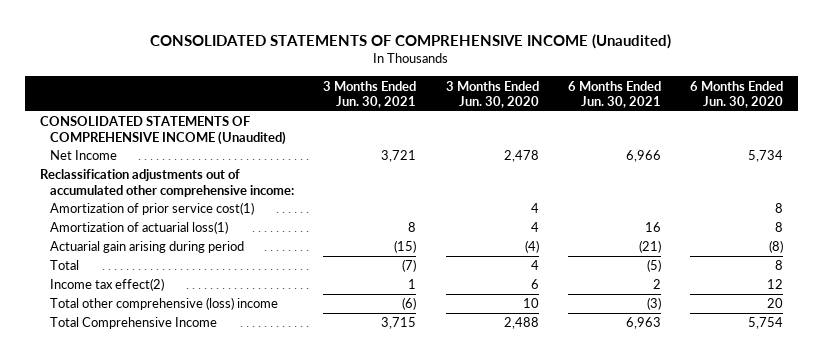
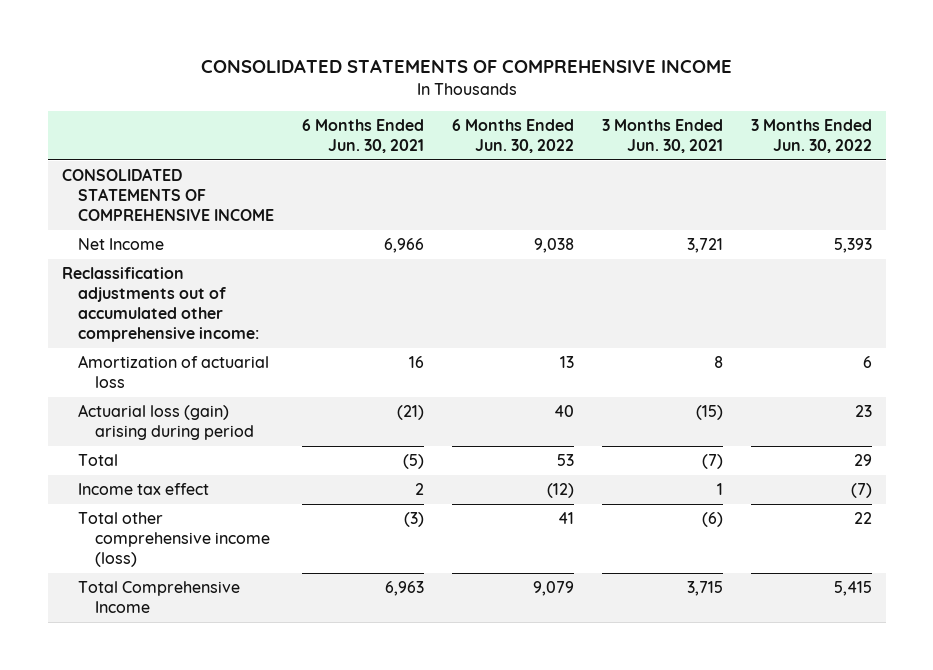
- CONSOLIDATED STATEMENTS OF COMPREHENSIVE INCOME (Unaudited)
+ CONSOLIDATED STATEMENTS OF COMPREHENSIVE INCOME
- | 3 Months Ended Jun. 30, 2021 | 3 Months Ended Jun. 30, 2020 | 6 Months Ended Jun. 30, 2021 | 6 Months Ended Jun. 30, 2020
+ | 6 Months Ended Jun. 30, 2021 | 6 Months Ended Jun. 30, 2022 | 3 Months Ended Jun. 30, 2021 | 3 Months Ended Jun. 30, 2022
- CONSOLIDATED STATEMENTS OF COMPREHENSIVE INCOME (Unaudited)
+ CONSOLIDATED STATEMENTS OF COMPREHENSIVE INCOME
- Amortization of prior service cost(1) | | 4 | | 8
- Amortization of actuarial loss(1) | 8 | 4 | 16 | 8
- Actuarial gain arising during period | (15) | (4) | (21) | (8)
+ Amortization of actuarial loss | 16 | 13 | 8 | 6
+ Actuarial loss (gain) arising during period | (21) | 40 | (15) | 23
- Income tax effect(2) | 1 | 6 | 2 | 12
- Total other comprehensive (loss) income | (6) | 10 | (3) | 20
+ Income tax effect | 2 | (12) | 1 | (7)
+ Total other comprehensive income (loss) | (3) | 41 | (6) | 22

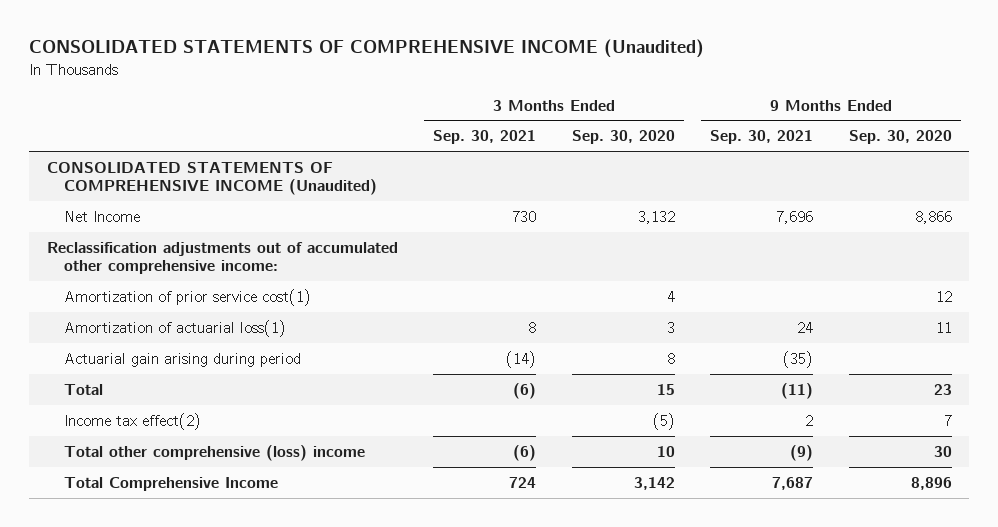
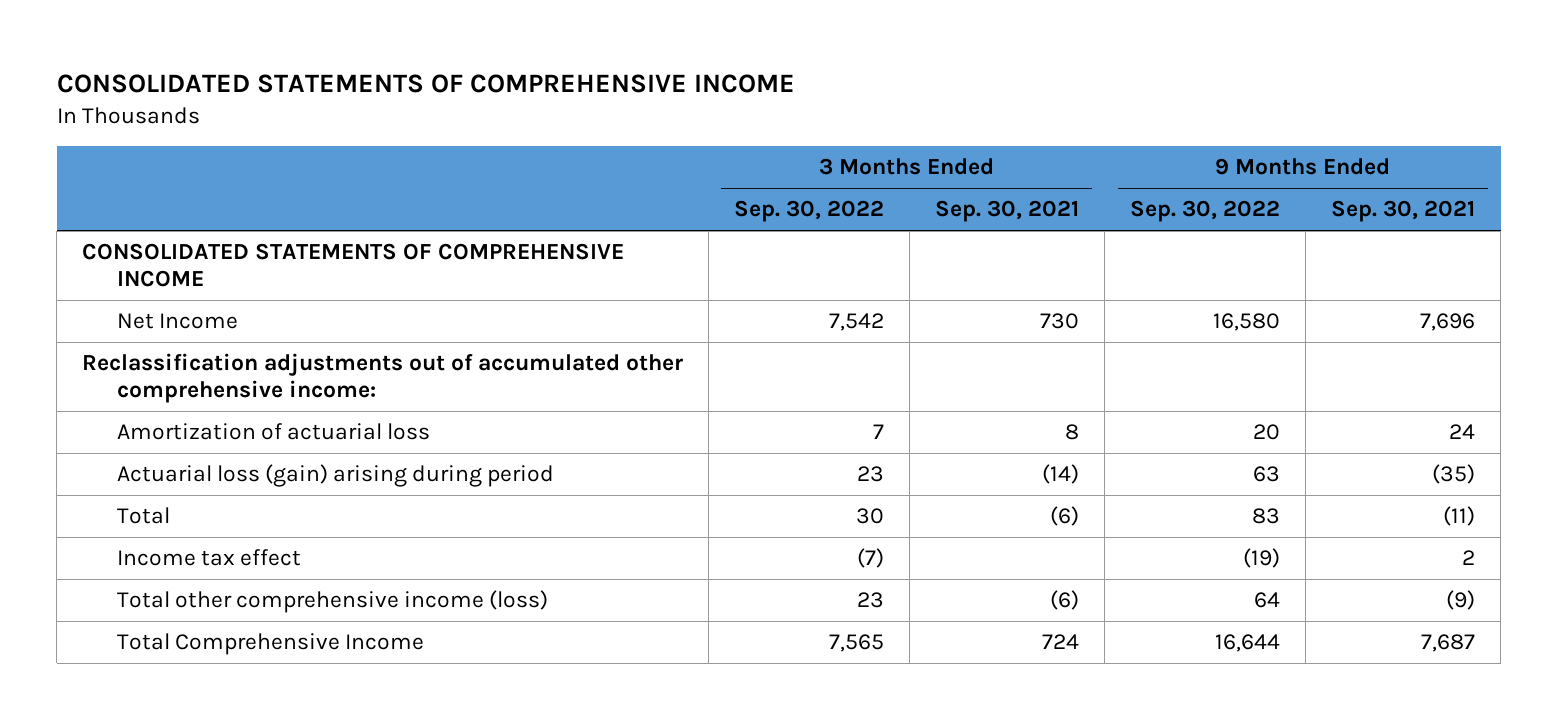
- CONSOLIDATED STATEMENTS OF COMPREHENSIVE INCOME (Unaudited)
+ CONSOLIDATED STATEMENTS OF COMPREHENSIVE INCOME
- | 3 Months Ended Sep. 30, 2021 | 3 Months Ended Sep. 30, 2020 | 9 Months Ended Sep. 30, 2021 | 9 Months Ended Sep. 30, 2020
+ | 3 Months Ended Sep. 30, 2022 | 3 Months Ended Sep. 30, 2021 | 9 Months Ended Sep. 30, 2022 | 9 Months Ended Sep. 30, 2021
- CONSOLIDATED STATEMENTS OF COMPREHENSIVE INCOME (Unaudited)
+ CONSOLIDATED STATEMENTS OF COMPREHENSIVE INCOME
- Amortization of prior service cost(1) | | 4 | | 12
- Amortization of actuarial loss(1) | 8 | 3 | 24 | 11
- Actuarial gain arising during period | (14) | 8 | (35) |
+ Amortization of actuarial loss | 7 | 8 | 20 | 24
+ Actuarial loss (gain) arising during period | 23 | (14) | 63 | (35)
- Income tax effect(2) | | (5) | 2 | 7
- Total other comprehensive (loss) income | (6) | 10 | (9) | 30
+ Income tax effect | (7) | | (19) | 2
+ Total other comprehensive income (loss) | 23 | (6) | 64 | (9)

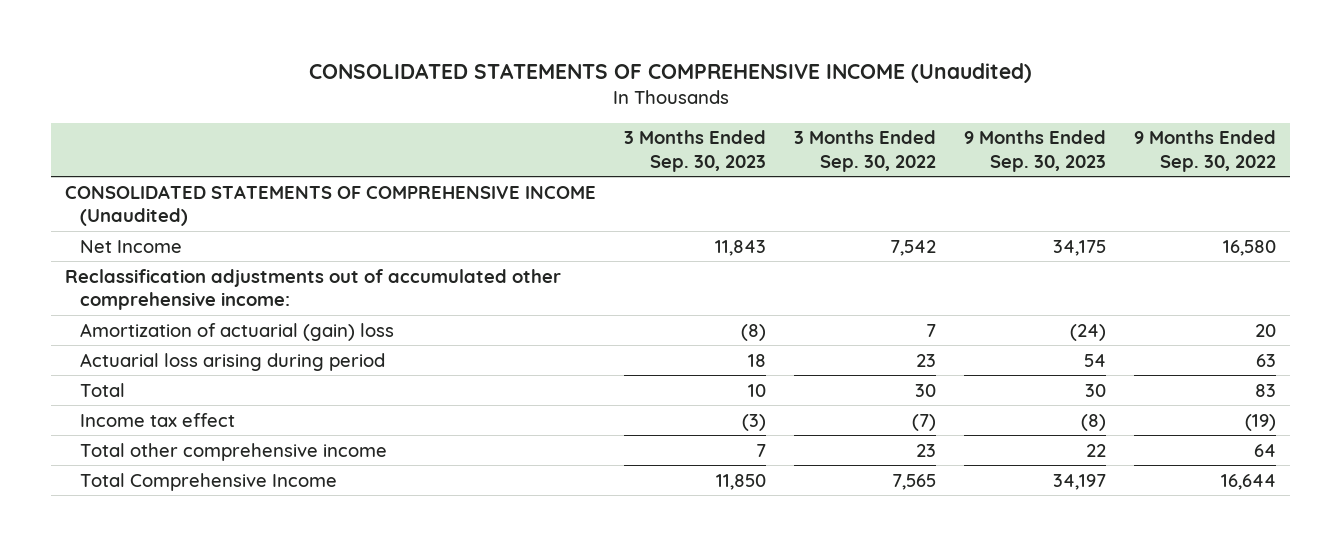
- CONSOLIDATED STATEMENTS OF COMPREHENSIVE INCOME
+ CONSOLIDATED STATEMENTS OF COMPREHENSIVE INCOME (Unaudited)
- | 3 Months Ended Sep. 30, 2022 | 3 Months Ended Sep. 30, 2021 | 9 Months Ended Sep. 30, 2022 | 9 Months Ended Sep. 30, 2021
+ | 3 Months Ended Sep. 30, 2023 | 3 Months Ended Sep. 30, 2022 | 9 Months Ended Sep. 30, 2023 | 9 Months Ended Sep. 30, 2022
- CONSOLIDATED STATEMENTS OF COMPREHENSIVE INCOME
+ CONSOLIDATED STATEMENTS OF COMPREHENSIVE INCOME (Unaudited)
- Amortization of actuarial loss | 7 | 8 | 20 | 24
- Actuarial loss (gain) arising during period | 23 | (14) | 63 | (35)
+ Amortization of actuarial (gain) loss | (8) | 7 | (24) | 20
+ Actuarial loss arising during period | 18 | 23 | 54 | 63
- Total other comprehensive income (loss) | 23 | (6) | 64 | (9)
+ Total other comprehensive income | 7 | 23 | 22 | 64

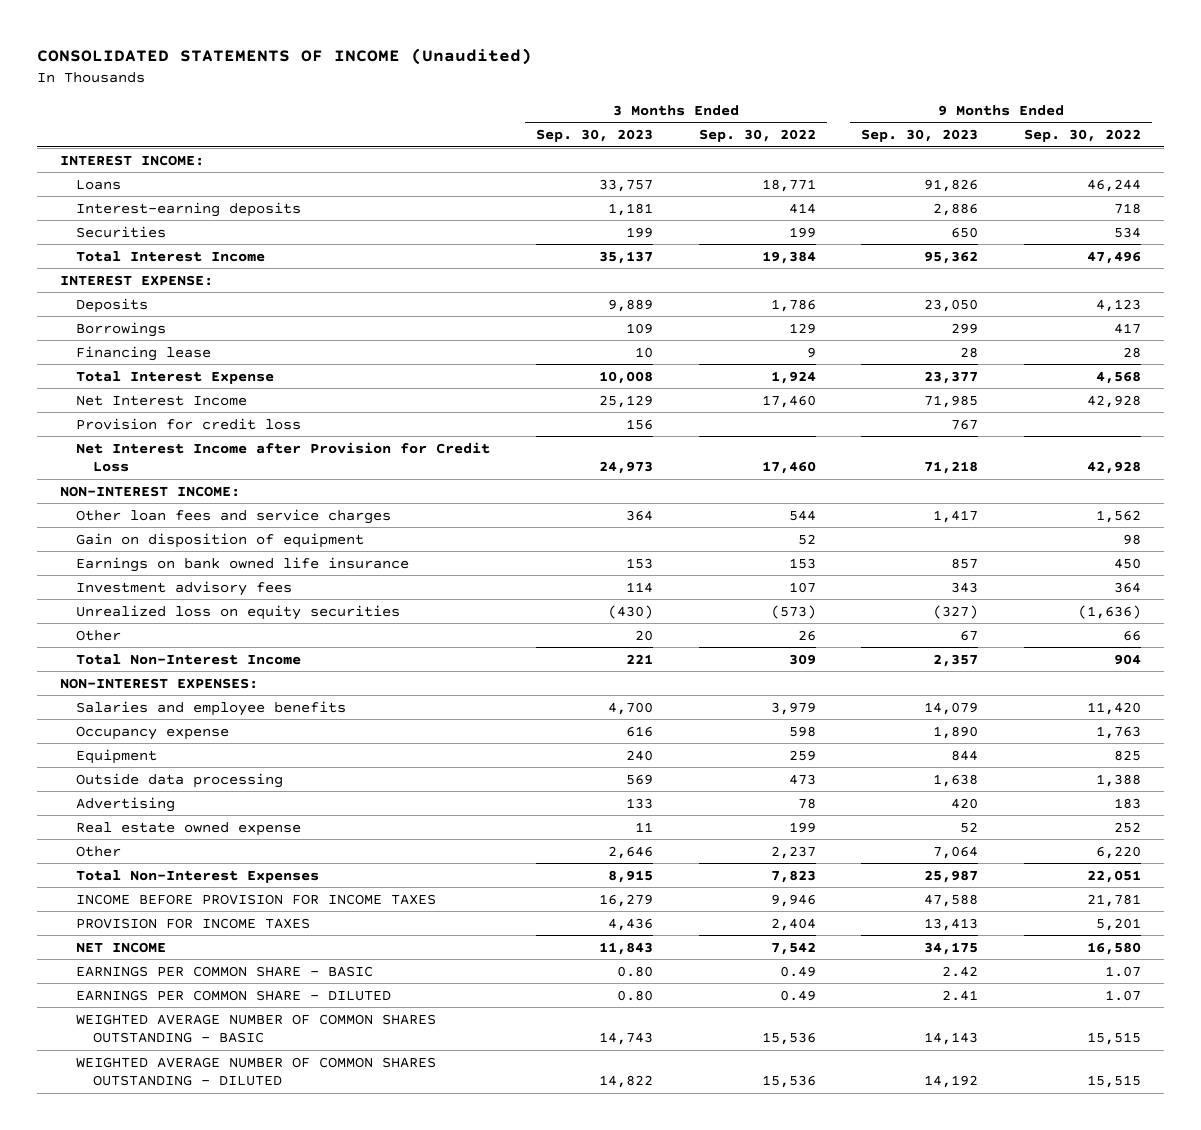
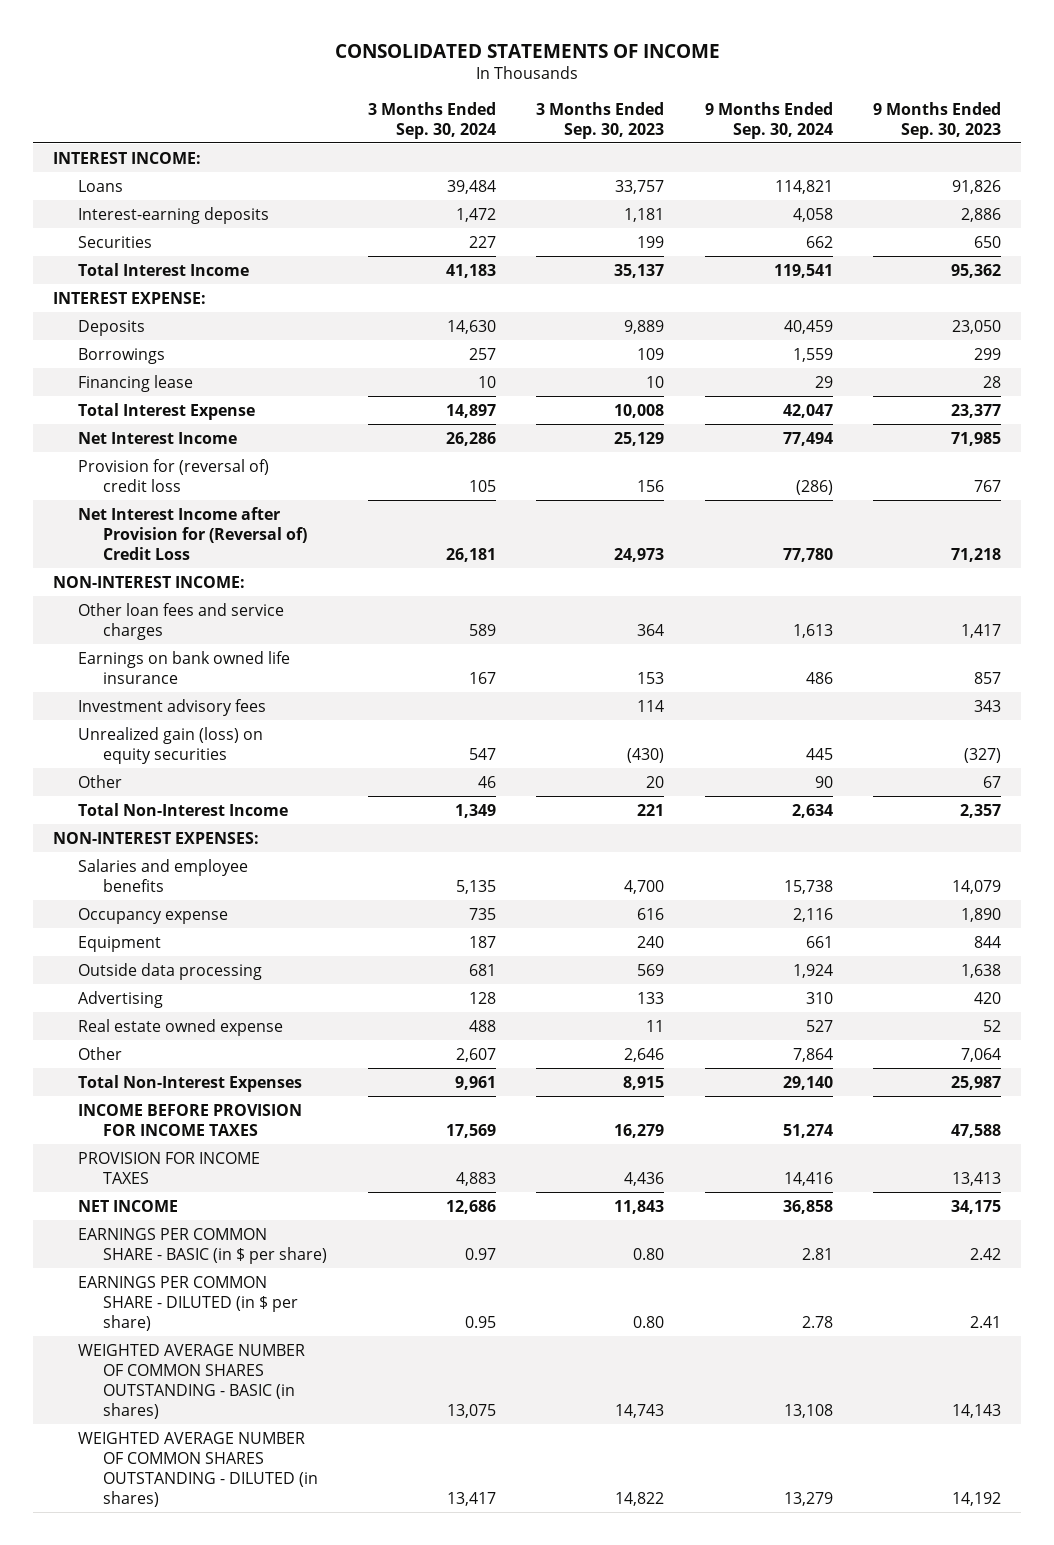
- CONSOLIDATED STATEMENTS OF INCOME (Unaudited)
+ CONSOLIDATED STATEMENTS OF INCOME
- | 3 Months Ended Sep. 30, 2023 | 3 Months Ended Sep. 30, 2022 | 9 Months Ended Sep. 30, 2023 | 9 Months Ended Sep. 30, 2022
+ | 3 Months Ended Sep. 30, 2024 | 3 Months Ended Sep. 30, 2023 | 9 Months Ended Sep. 30, 2024 | 9 Months Ended Sep. 30, 2023
- Provision for credit loss | 156 | | 767 |
- Net Interest Income after Provision for Credit Loss | 24,973 | 17,460 | 71,218 | 42,928
+ Provision for (reversal of) credit loss | 105 | 156 | (286) | 767
+ Net Interest Income after Provision for (Reversal of) Credit Loss | 26,181 | 24,973 | 77,780 | 71,218
- Gain on disposition of equipment | | 52 | | 98
- Unrealized loss on equity securities | (430) | (573) | (327) | (1,636)
+ Unrealized gain (loss) on equity securities | 547 | (430) | 445 | (327)
- EARNINGS PER COMMON SHARE - BASIC | 0.80 | 0.49 | 2.42 | 1.07
- EARNINGS PER COMMON SHARE - DILUTED | 0.80 | 0.49 | 2.41 | 1.07
- WEIGHTED AVERAGE NUMBER OF COMMON SHARES OUTSTANDING - BASIC | 14,743 | 15,536 | 14,143 | 15,515
- WEIGHTED AVERAGE NUMBER OF COMMON SHARES OUTSTANDING - DILUTED | 14,822 | 15,536 | 14,192 | 15,515
+ EARNINGS PER COMMON SHARE - BASIC (in $ per share) | 0.97 | 0.80 | 2.81 | 2.42
+ EARNINGS PER COMMON SHARE - DILUTED (in $ per share) | 0.95 | 0.80 | 2.78 | 2.41
+ WEIGHTED AVERAGE NUMBER OF COMMON SHARES OUTSTANDING - BASIC (in shares) | 13,075 | 14,743 | 13,108 | 14,143
+ WEIGHTED AVERAGE NUMBER OF COMMON SHARES OUTSTANDING - DILUTED (in shares) | 13,417 | 14,822 | 13,279 | 14,192

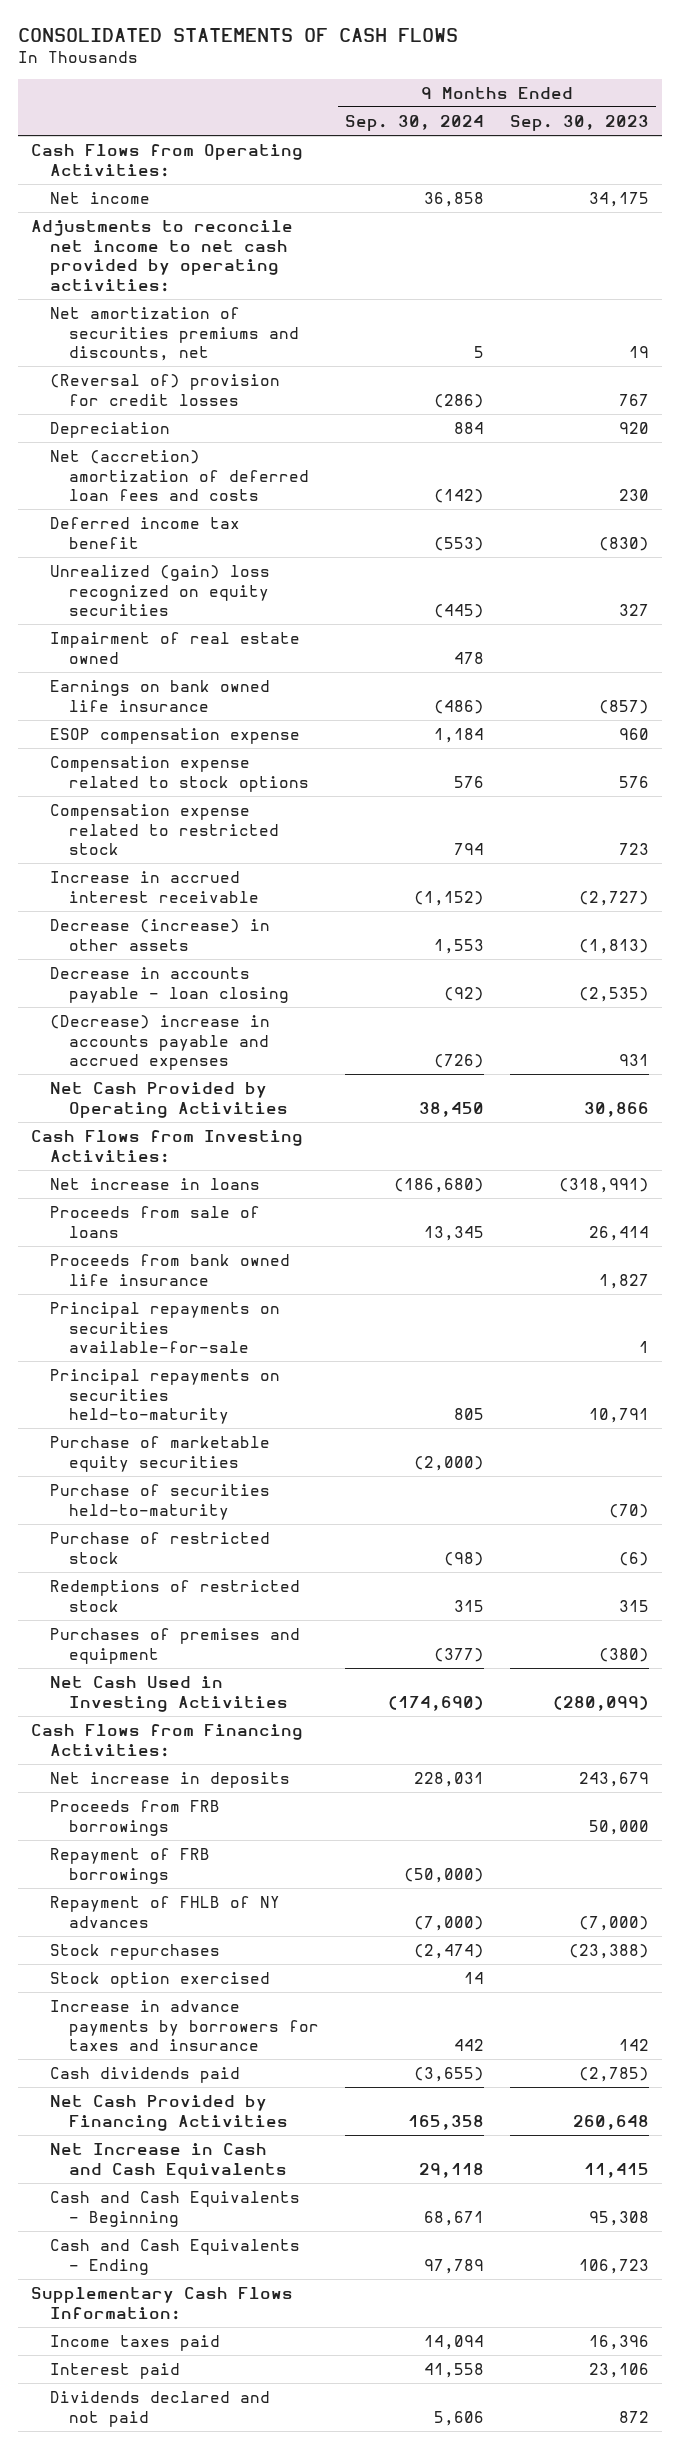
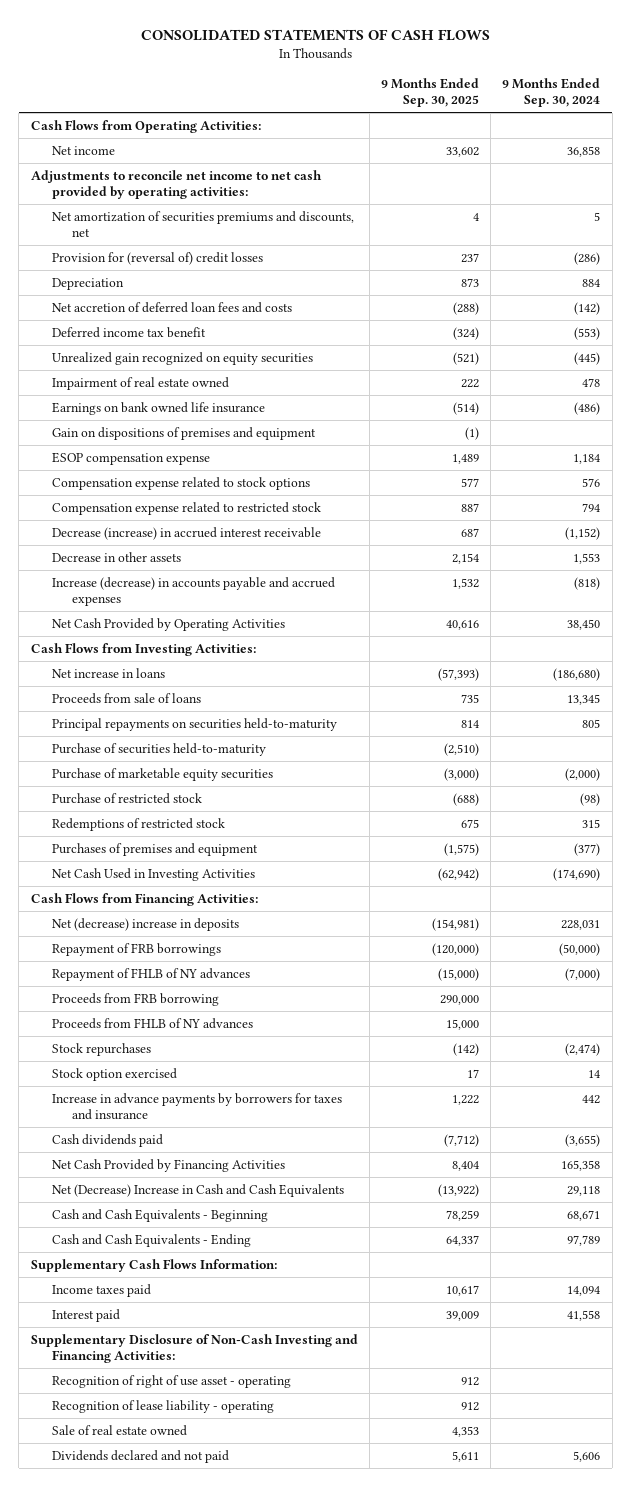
- | 9 Months Ended Sep. 30, 2024 | 9 Months Ended Sep. 30, 2023
+ | 9 Months Ended Sep. 30, 2025 | 9 Months Ended Sep. 30, 2024
- (Reversal of) provision for credit losses | (286) | 767
+ Provision for (reversal of) credit losses | 237 | (286)
- Net (accretion) amortization of deferred loan fees and costs | (142) | 230
+ Net accretion of deferred loan fees and costs | (288) | (142)
- Unrealized (gain) loss recognized on equity securities | (445) | 327
+ Unrealized gain recognized on equity securities | (521) | (445)
+ Gain on dispositions of premises and equipment | (1) |
- Increase in accrued interest receivable | (1,152) | (2,727)
- Decrease (increase) in other assets | 1,553 | (1,813)
- Decrease in accounts payable - loan closing | (92) | (2,535)
- (Decrease) increase in accounts payable and accrued expenses | (726) | 931
+ Decrease (increase) in accrued interest receivable | 687 | (1,152)
+ Decrease in other assets | 2,154 | 1,553
+ Increase (decrease) in accounts payable and accrued expenses | 1,532 | (818)
- Proceeds from bank owned life insurance | | 1,827
- Principal repayments on securities available-for-sale | | 1
moved down: Purchase of marketable equity securities | (3,000) | (2,000)
- Net increase in deposits | 228,031 | 243,679
- Proceeds from FRB borrowings | | 50,000
+ Net (decrease) increase in deposits | (154,981) | 228,031
+ Proceeds from FRB borrowing | 290,000 |
+ Proceeds from FHLB of NY advances | 15,000 |
- Net Increase in Cash and Cash Equivalents | 29,118 | 11,415
+ Net (Decrease) Increase in Cash and Cash Equivalents | (13,922) | 29,118
+ Supplementary Disclosure of Non-Cash Investing and Financing Activities:
+ Recognition of right of use asset - operating | 912 |
+ Recognition of lease liability - operating | 912 |
+ Sale of real estate owned | 4,353 |

